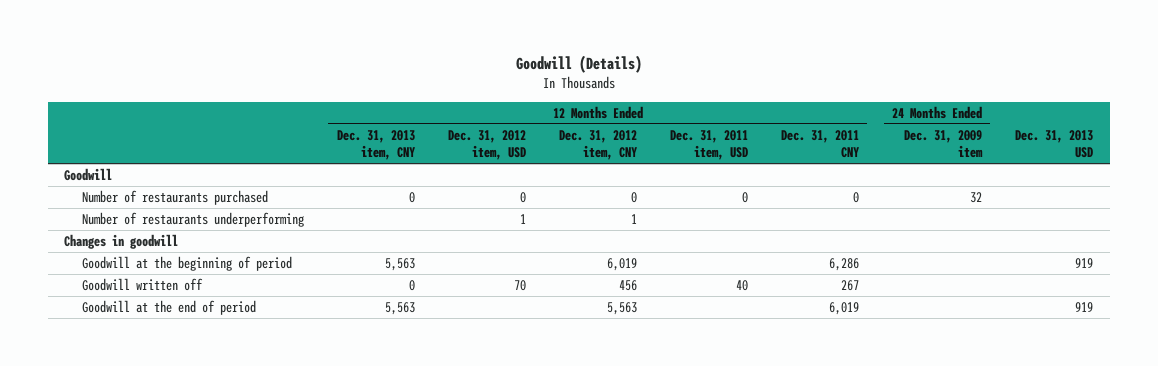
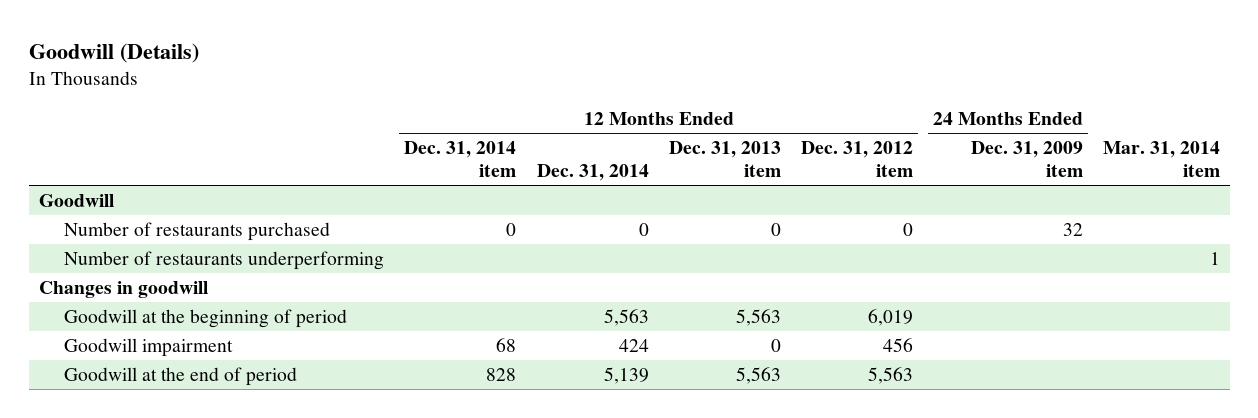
- | 12 Months Ended Dec. 31, 2013 item, CNY | 12 Months Ended Dec. 31, 2012 item, USD | 12 Months Ended Dec. 31, 2012 item, CNY | 12 Months Ended Dec. 31, 2011 item, USD | 12 Months Ended Dec. 31, 2011 CNY | 24 Months Ended Dec. 31, 2009 item | Dec. 31, 2013 USD
+ | 12 Months Ended Dec. 31, 2014 item | 12 Months Ended Dec. 31, 2014 | 12 Months Ended Dec. 31, 2013 item | 12 Months Ended Dec. 31, 2012 item | 24 Months Ended Dec. 31, 2009 item | Mar. 31, 2014 item
- Goodwill written off | 0 | 70 | 456 | 40 | 267 | |
+ Goodwill impairment | 68 | 424 | 0 | 456 | |

